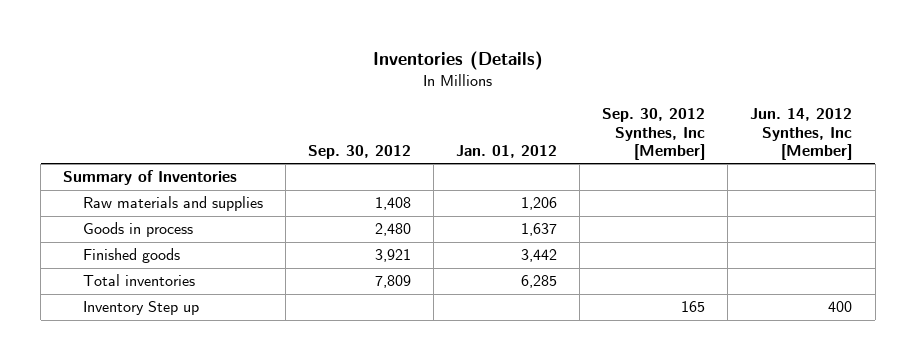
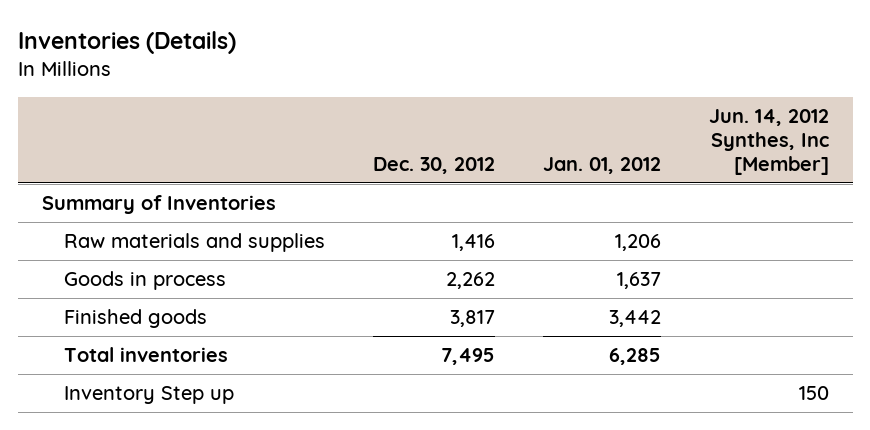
- | Sep. 30, 2012 | Jan. 01, 2012 | Sep. 30, 2012 Synthes, Inc [Member] | Jun. 14, 2012 Synthes, Inc [Member]
+ | Dec. 30, 2012 | Jan. 01, 2012 | Jun. 14, 2012 Synthes, Inc [Member]
- Inventory Step up | | | 165 | 400
+ Inventory Step up | | | 150

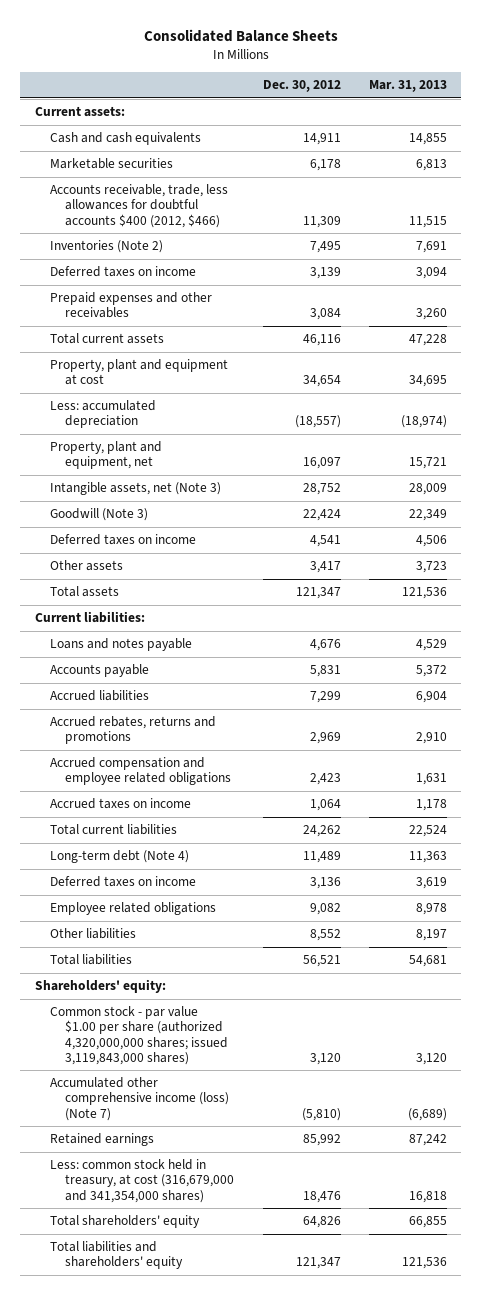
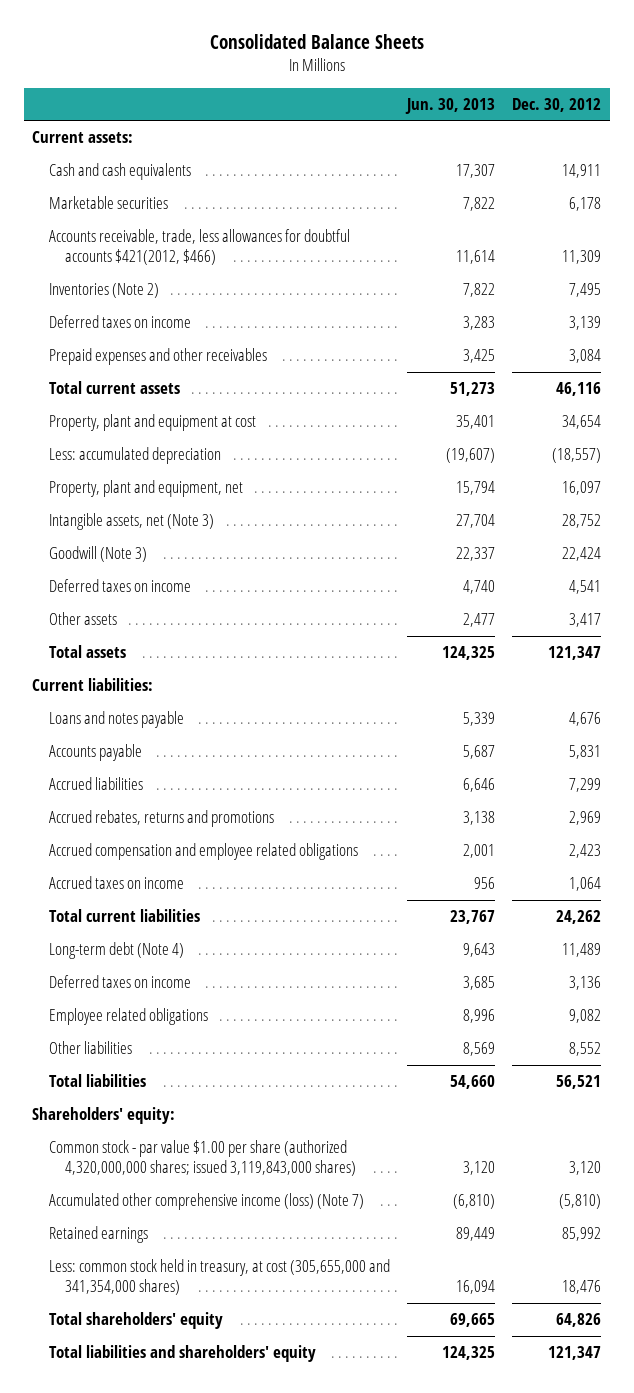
- | Dec. 30, 2012 | Mar. 31, 2013
+ | Jun. 30, 2013 | Dec. 30, 2012
- Accounts receivable, trade, less allowances for doubtful accounts $400 (2012, $466) | 11,309 | 11,515
+ Accounts receivable, trade, less allowances for doubtful accounts $421(2012, $466) | 11,614 | 11,309
- Less: common stock held in treasury, at cost (316,679,000 and 341,354,000 shares) | 18,476 | 16,818
+ Less: common stock held in treasury, at cost (305,655,000 and 341,354,000 shares) | 16,094 | 18,476

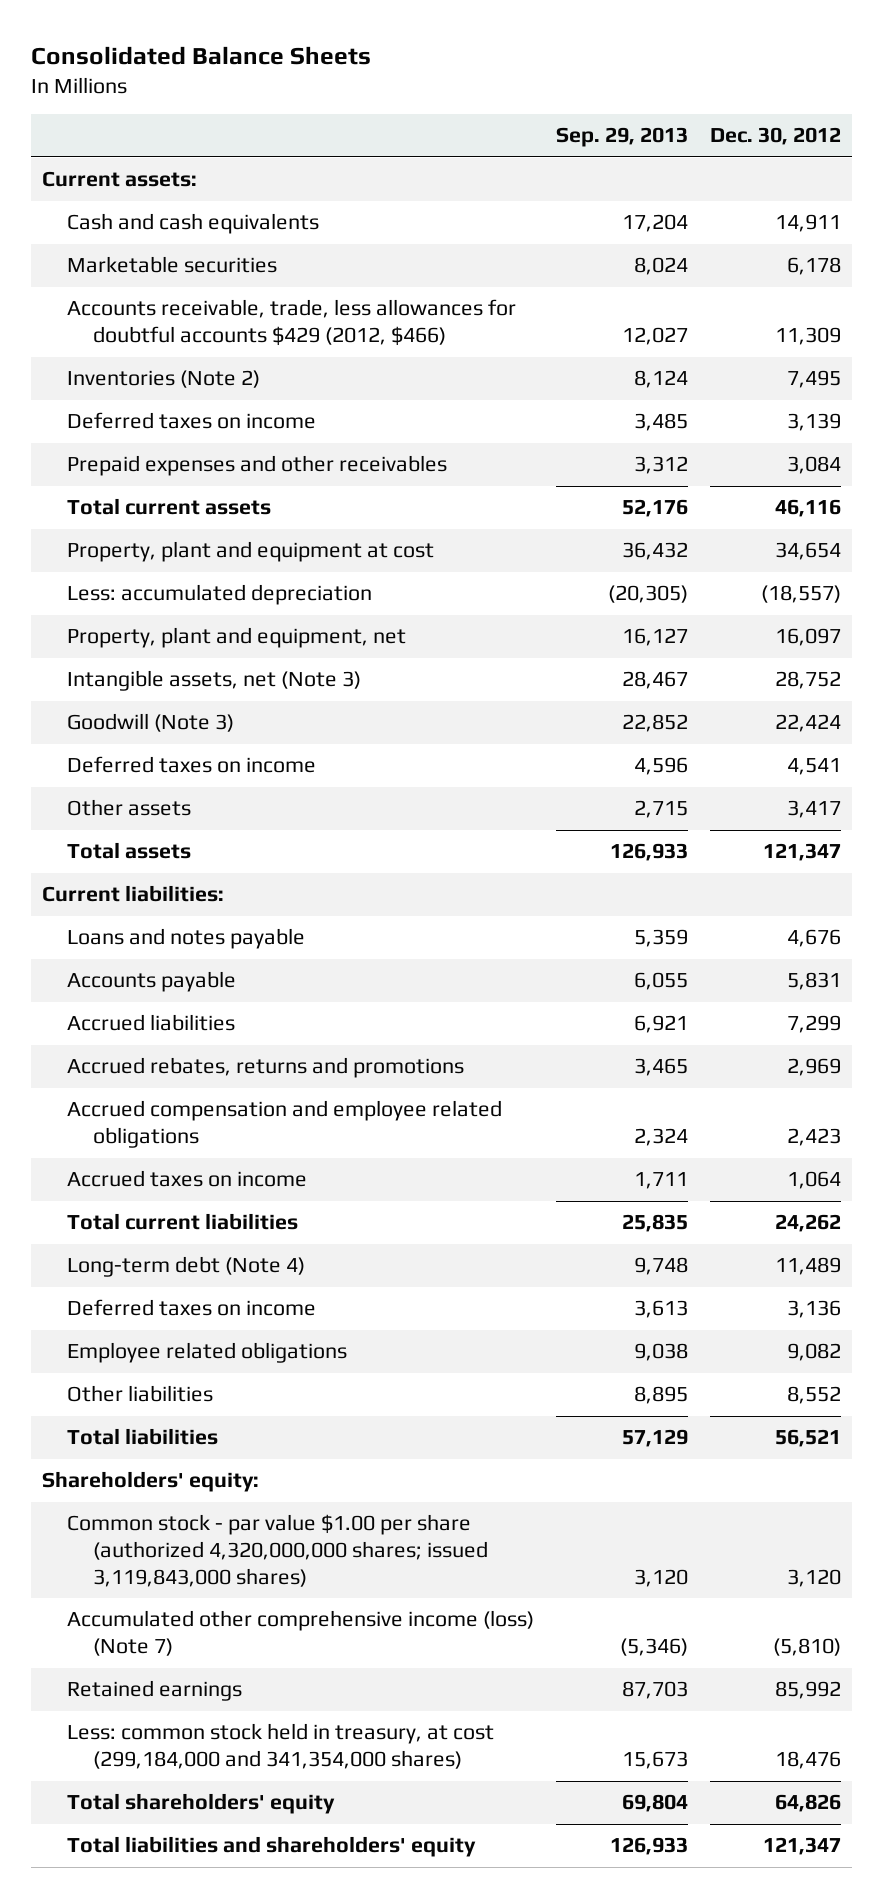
- | Jun. 30, 2013 | Dec. 30, 2012
+ | Sep. 29, 2013 | Dec. 30, 2012
- Accounts receivable, trade, less allowances for doubtful accounts $421(2012, $466) | 11,614 | 11,309
+ Accounts receivable, trade, less allowances for doubtful accounts $429 (2012, $466) | 12,027 | 11,309
- Less: common stock held in treasury, at cost (305,655,000 and 341,354,000 shares) | 16,094 | 18,476
+ Less: common stock held in treasury, at cost (299,184,000 and 341,354,000 shares) | 15,673 | 18,476

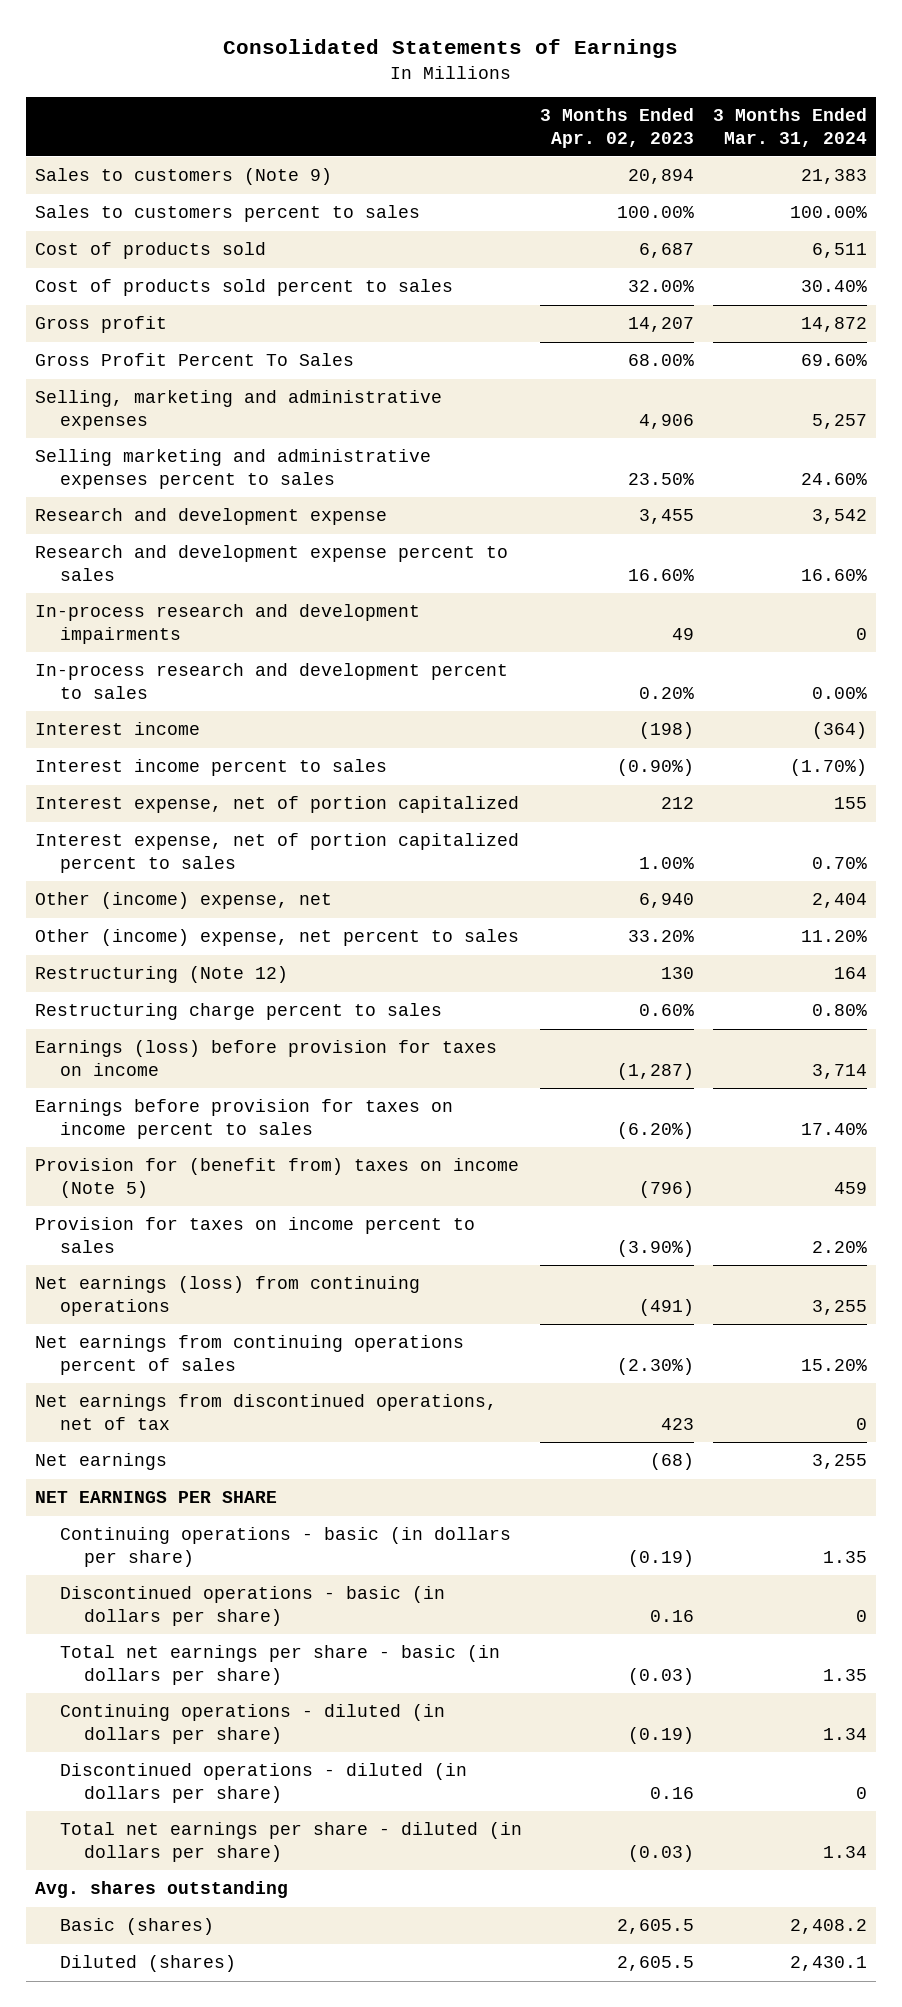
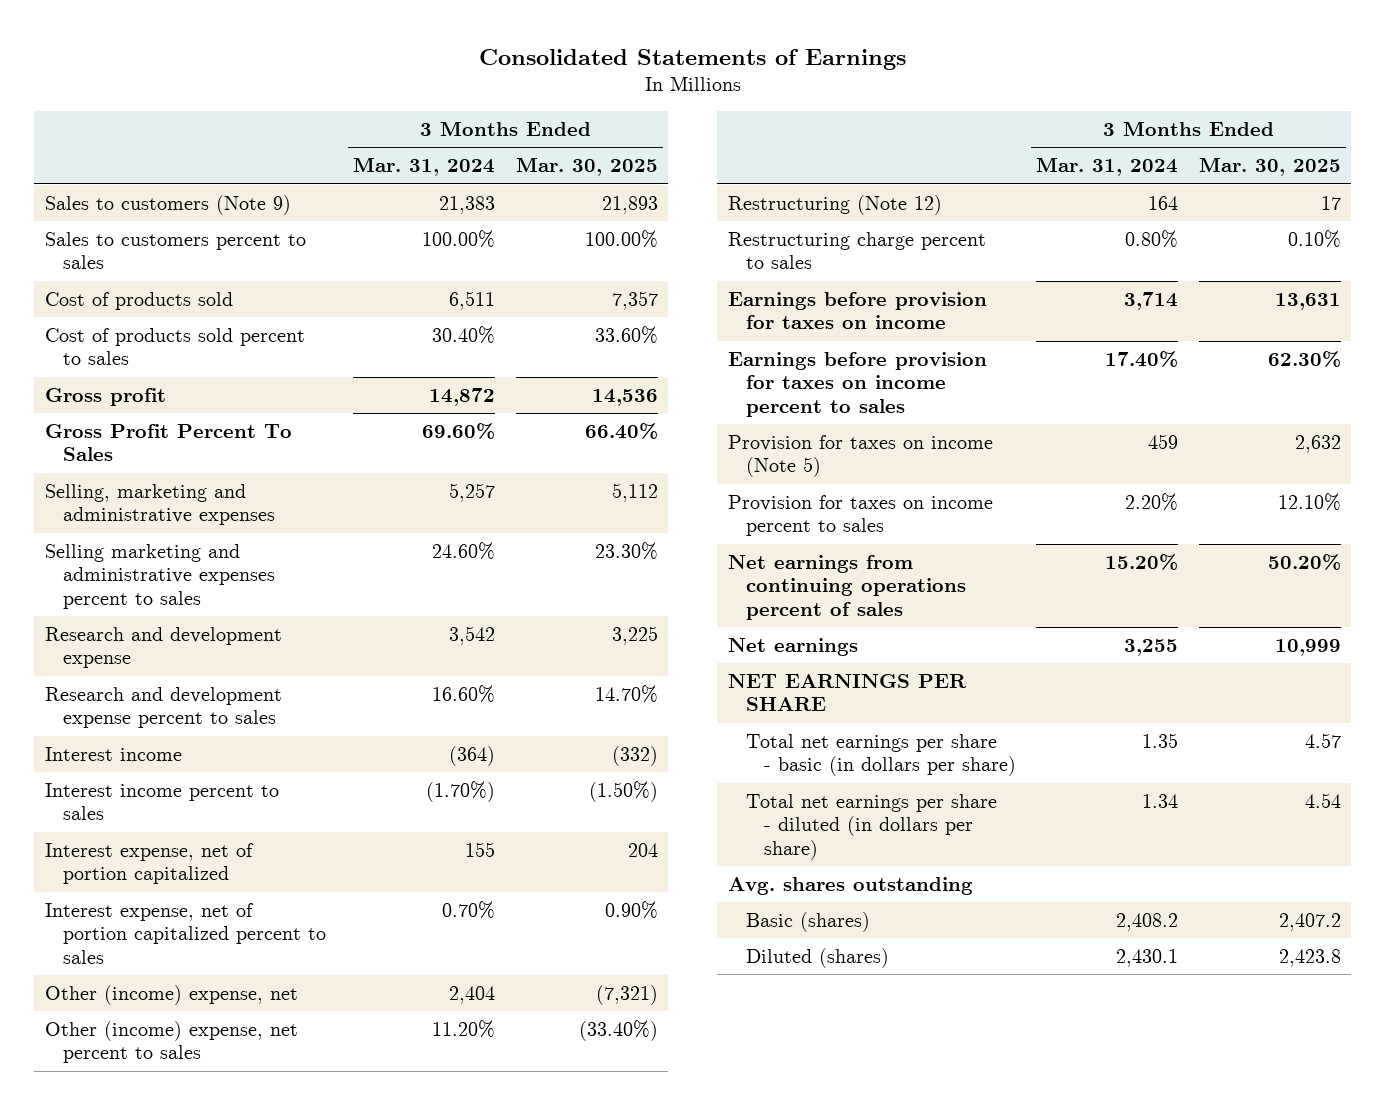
- | 3 Months Ended Apr. 02, 2023 | 3 Months Ended Mar. 31, 2024
+ | 3 Months Ended Mar. 31, 2024 | 3 Months Ended Mar. 30, 2025
- In-process research and development impairments | 49 | 0
- In-process research and development percent to sales | 0.20% | 0.00%
- Earnings (loss) before provision for taxes on income | (1,287) | 3,714
+ Earnings before provision for taxes on income | 3,714 | 13,631
- Provision for (benefit from) taxes on income (Note 5) | (796) | 459
+ Provision for taxes on income (Note 5) | 459 | 2,632
- Net earnings (loss) from continuing operations | (491) | 3,255
- Net earnings from discontinued operations, net of tax | 423 | 0
- Continuing operations - basic (in dollars per share) | (0.19) | 1.35
- Discontinued operations - basic (in dollars per share) | 0.16 | 0
- Continuing operations - diluted (in dollars per share) | (0.19) | 1.34
- Discontinued operations - diluted (in dollars per share) | 0.16 | 0

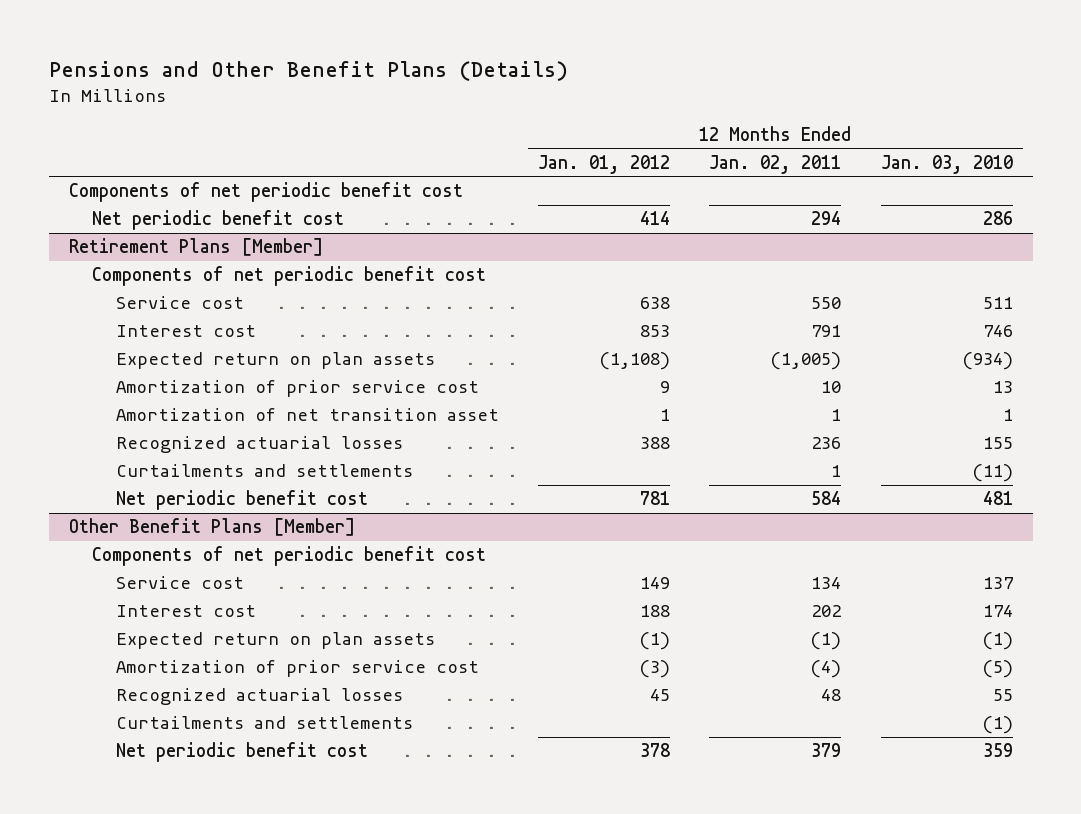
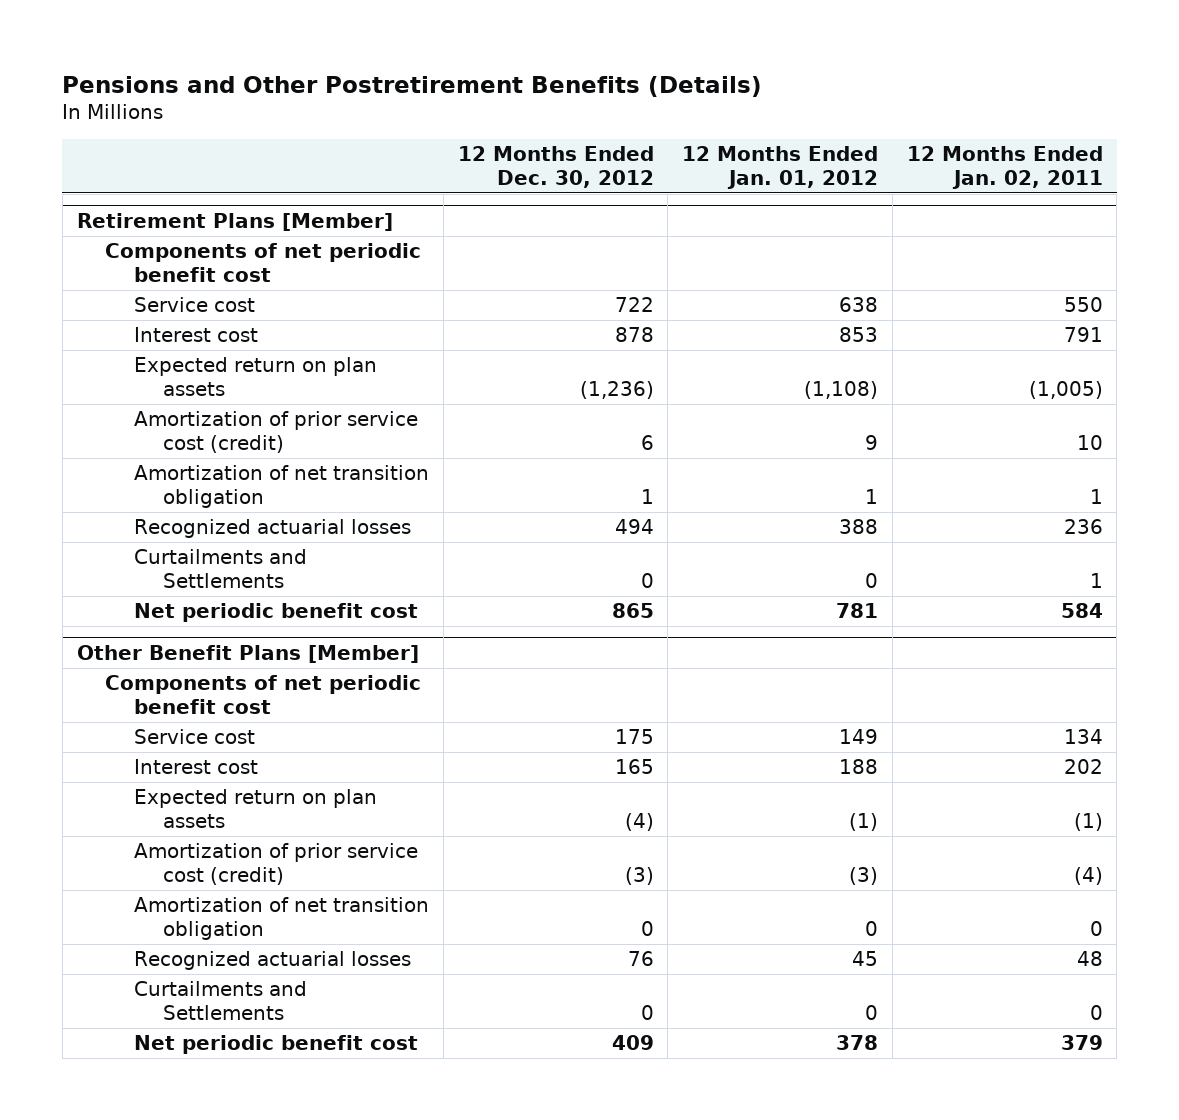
- Pensions and Other Benefit Plans (Details)
+ Pensions and Other Postretirement Benefits (Details)
- | 12 Months Ended Jan. 01, 2012 | 12 Months Ended Jan. 02, 2011 | 12 Months Ended Jan. 03, 2010
+ | 12 Months Ended Dec. 30, 2012 | 12 Months Ended Jan. 01, 2012 | 12 Months Ended Jan. 02, 2011
- Components of net periodic benefit cost
- Net periodic benefit cost | 414 | 294 | 286
@ Retirement Plans [Member]
- Amortization of prior service cost | 9 | 10 | 13
- Amortization of net transition asset | 1 | 1 | 1
+ Amortization of prior service cost (credit) | 6 | 9 | 10
+ Amortization of net transition obligation | 1 | 1 | 1
- Curtailments and settlements | | 1 | (11)
+ Curtailments and Settlements | 0 | 0 | 1
@ Other Benefit Plans [Member]
- Amortization of prior service cost | (3) | (4) | (5)
+ Amortization of prior service cost (credit) | (3) | (3) | (4)
+ Amortization of net transition obligation | 0 | 0 | 0
- Curtailments and settlements | | | (1)
+ Curtailments and Settlements | 0 | 0 | 0

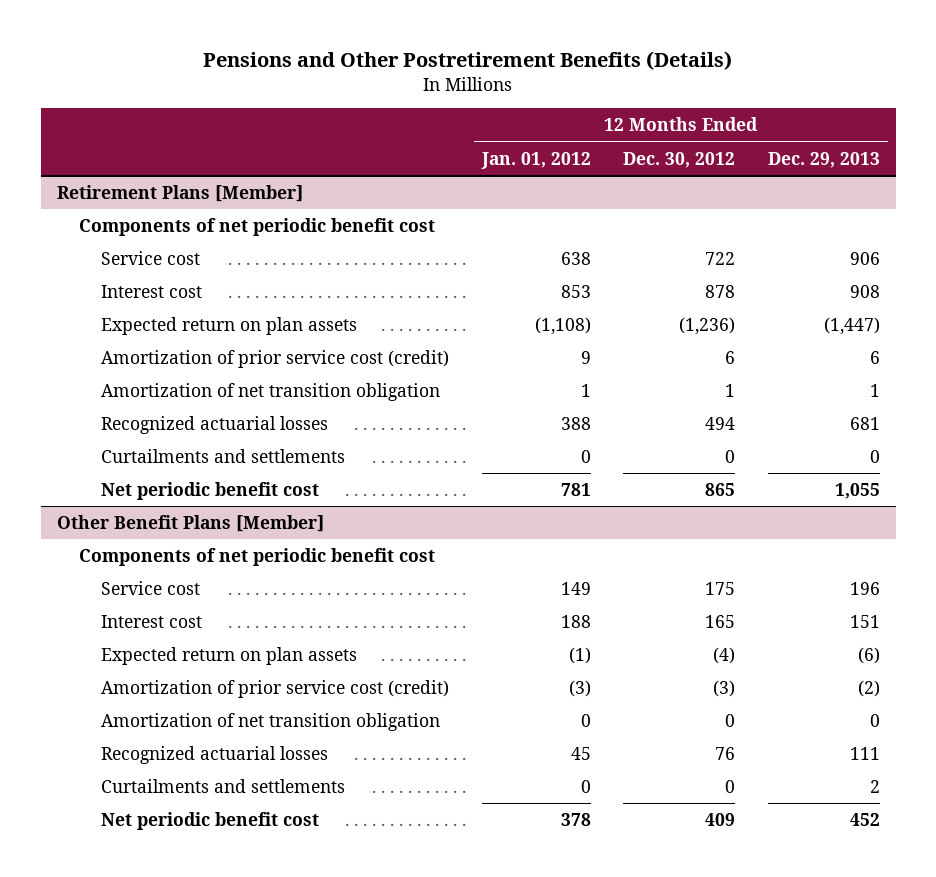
- | 12 Months Ended Dec. 30, 2012 | 12 Months Ended Jan. 01, 2012 | 12 Months Ended Jan. 02, 2011
+ | 12 Months Ended Jan. 01, 2012 | 12 Months Ended Dec. 30, 2012 | 12 Months Ended Dec. 29, 2013
@ Retirement Plans [Member]
- Curtailments and Settlements | 0 | 0 | 1
+ Curtailments and settlements | 0 | 0 | 0
@ Other Benefit Plans [Member]
- Curtailments and Settlements | 0 | 0 | 0
+ Curtailments and settlements | 0 | 0 | 2

